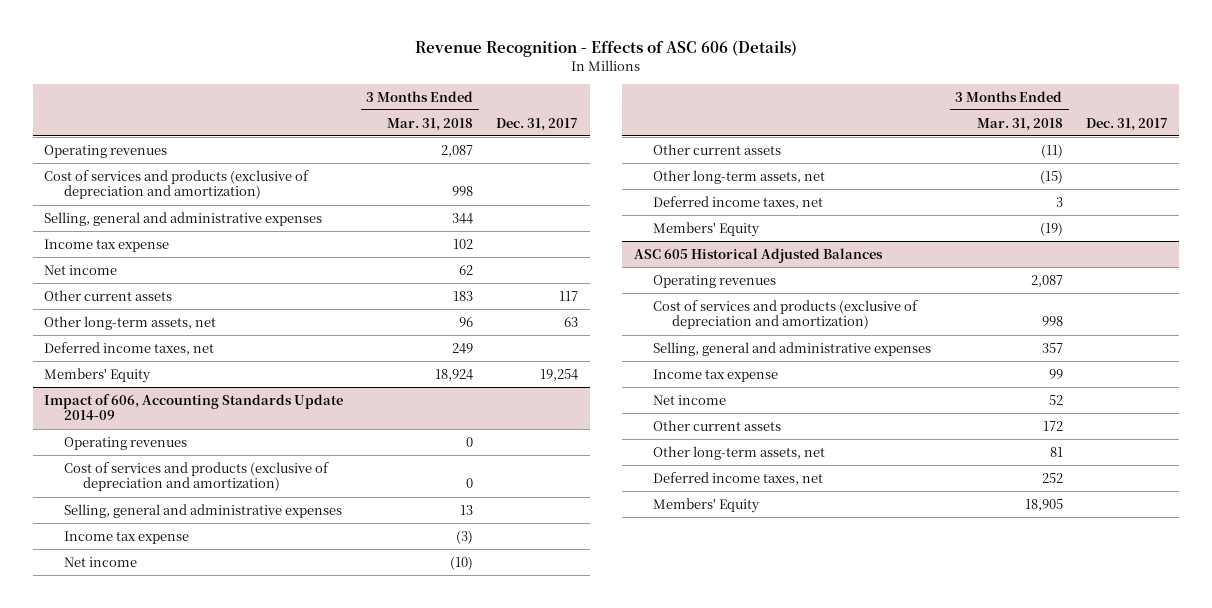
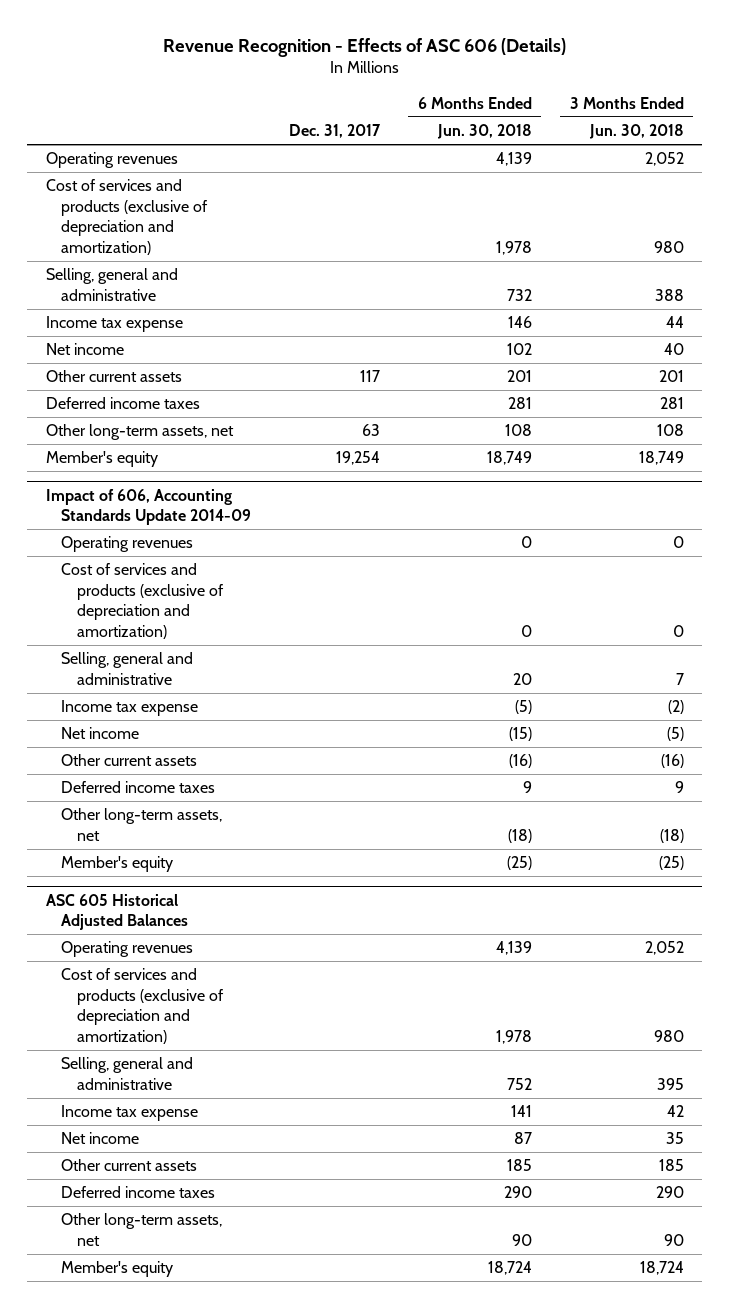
- | 3 Months Ended Mar. 31, 2018 | Dec. 31, 2017
+ | Dec. 31, 2017 | 6 Months Ended Jun. 30, 2018 | 3 Months Ended Jun. 30, 2018
- Selling, general and administrative expenses | 344 |
+ Selling, general and administrative | | 732 | 388
+ Deferred income taxes | | 281 | 281
- Deferred income taxes, net | 249 |
- Members' Equity | 18,924 | 19,254
+ Member's equity | 19,254 | 18,749 | 18,749
@ Impact of 606, Accounting Standards Update 2014-09
- Selling, general and administrative expenses | 13 |
+ Selling, general and administrative | | 20 | 7
+ Deferred income taxes | | 9 | 9
- Deferred income taxes, net | 3 |
- Members' Equity | (19) |
+ Member's equity | | (25) | (25)
@ ASC 605 Historical Adjusted Balances
- Selling, general and administrative expenses | 357 |
+ Selling, general and administrative | | 752 | 395
+ Deferred income taxes | | 290 | 290
- Deferred income taxes, net | 252 |
- Members' Equity | 18,905 |
+ Member's equity | | 18,724 | 18,724

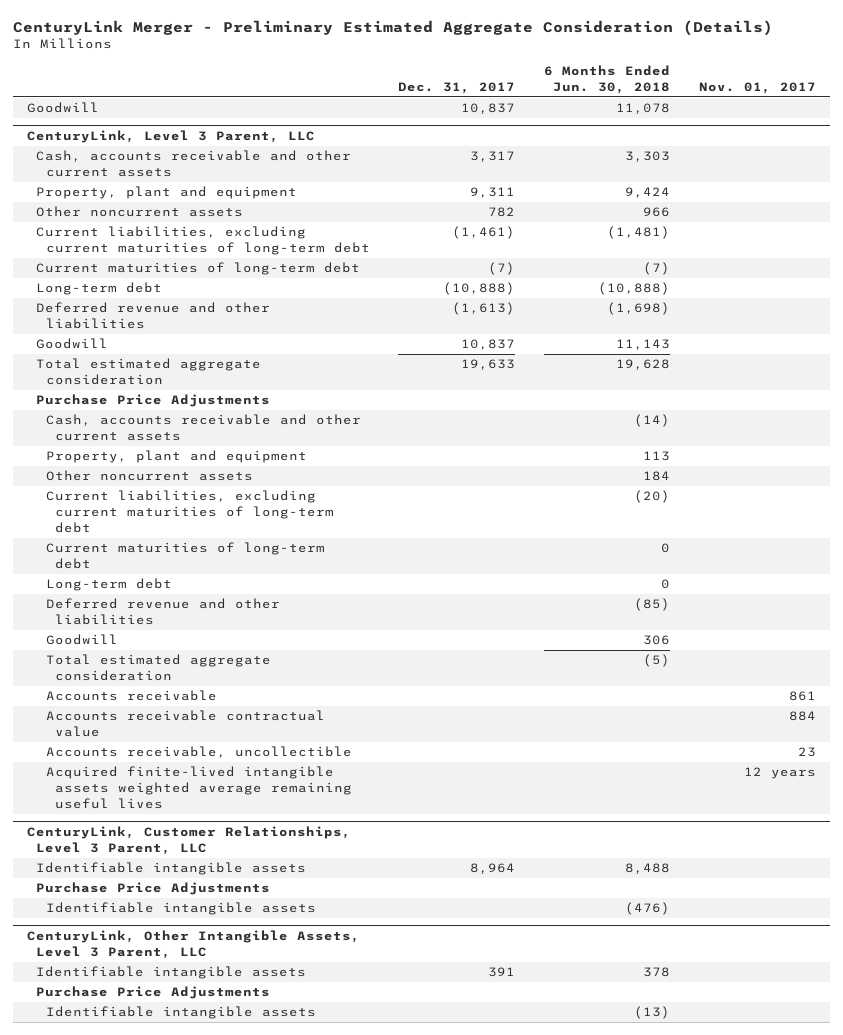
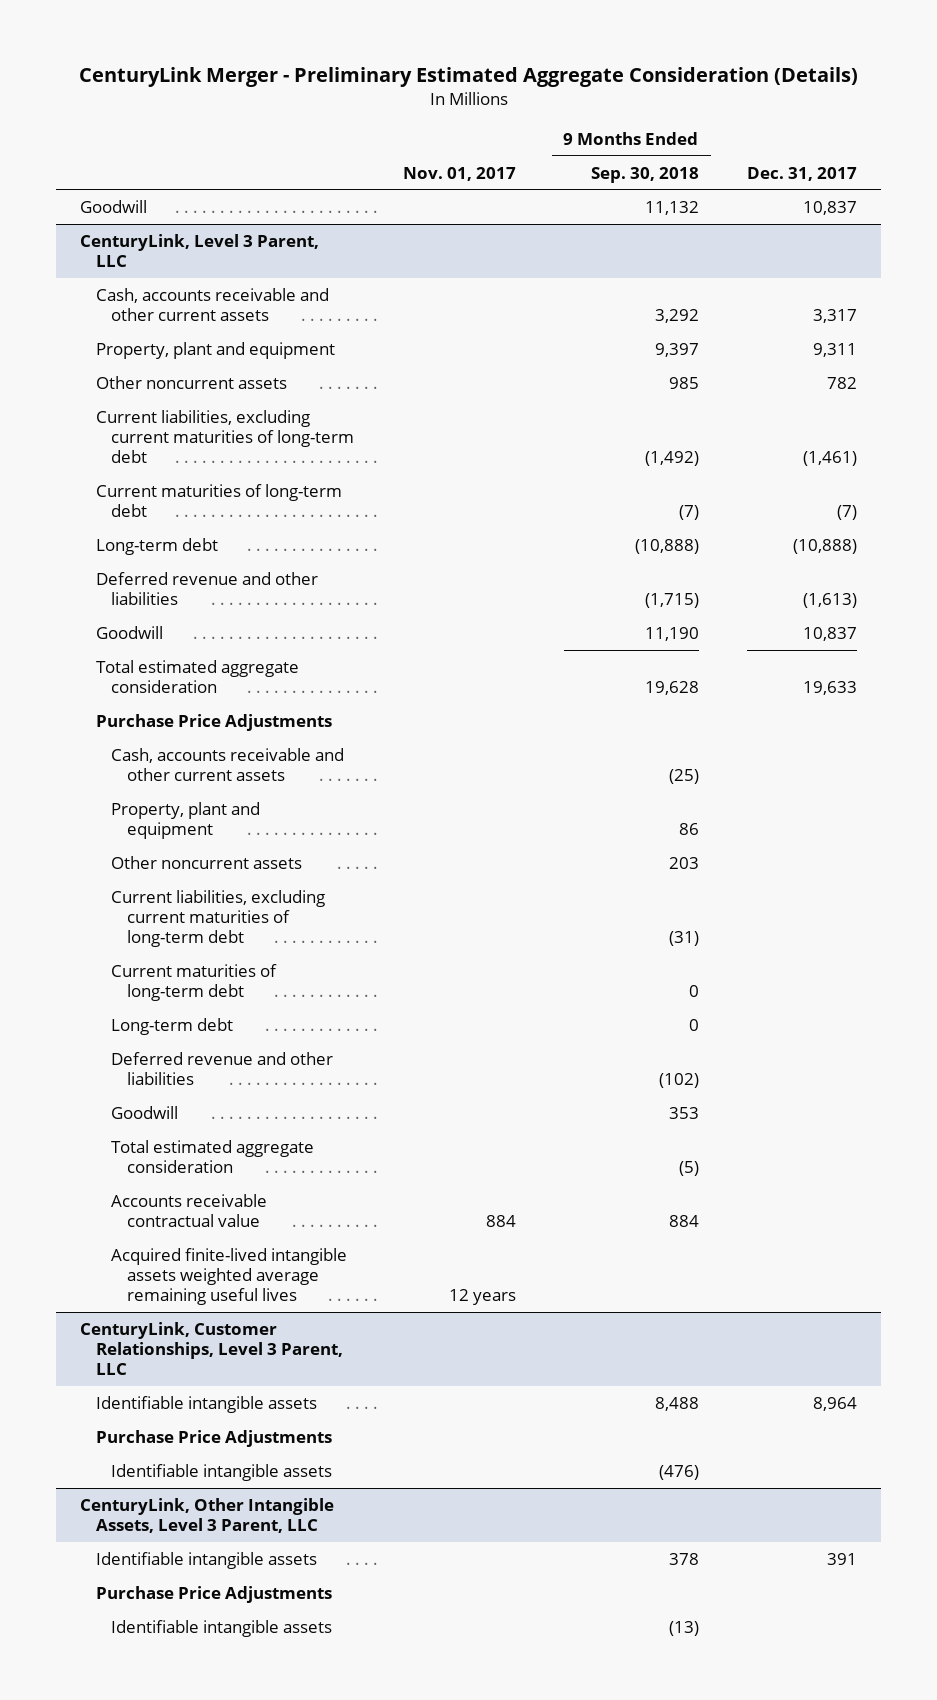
- | Dec. 31, 2017 | 6 Months Ended Jun. 30, 2018 | Nov. 01, 2017
+ | Nov. 01, 2017 | 9 Months Ended Sep. 30, 2018 | Dec. 31, 2017
@ CenturyLink, Level 3 Parent, LLC
- Accounts receivable | | | 861
- Accounts receivable, uncollectible | | | 23

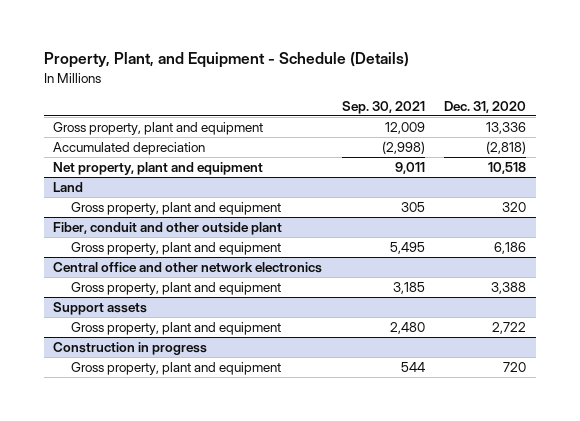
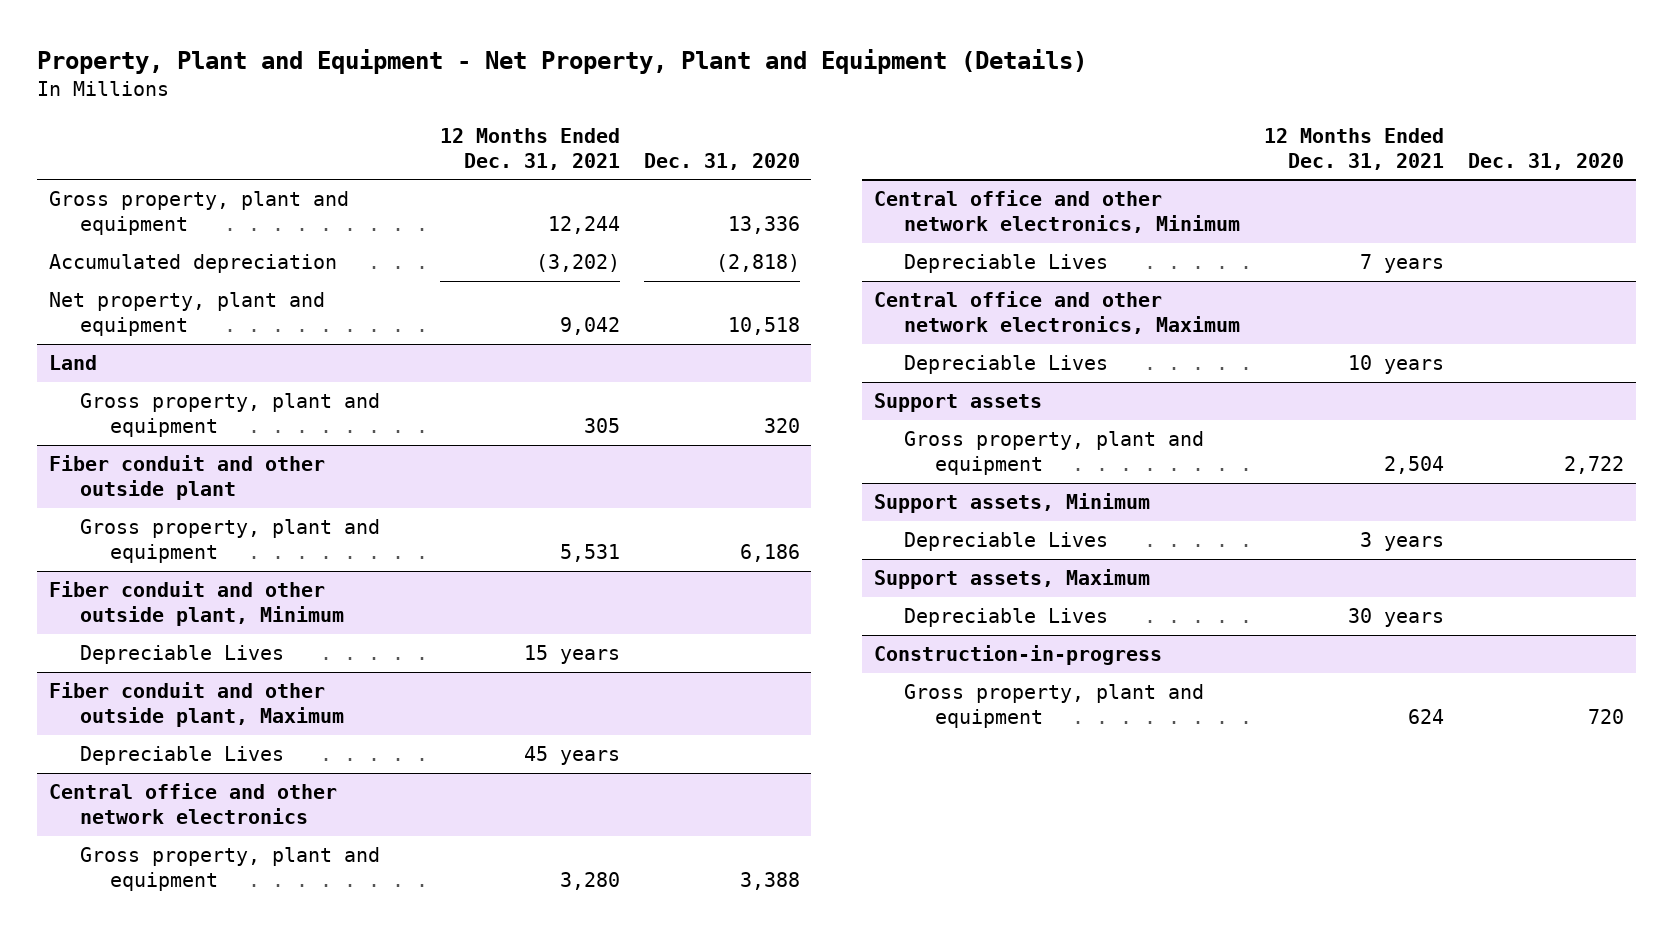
- Property, Plant, and Equipment - Schedule (Details)
+ Property, Plant and Equipment - Net Property, Plant and Equipment (Details)
- | Sep. 30, 2021 | Dec. 31, 2020
+ | 12 Months Ended Dec. 31, 2021 | Dec. 31, 2020
- Fiber, conduit and other outside plant
+ Fiber conduit and other outside plant
+ Fiber conduit and other outside plant, Minimum
+ Depreciable Lives | 15 years |
+ Fiber conduit and other outside plant, Maximum
+ Depreciable Lives | 45 years |
+ Central office and other network electronics, Minimum
+ Depreciable Lives | 7 years |
+ Central office and other network electronics, Maximum
+ Depreciable Lives | 10 years |
- Construction in progress
+ Support assets, Minimum
+ Depreciable Lives | 3 years |
+ Support assets, Maximum
+ Depreciable Lives | 30 years |
+ Construction-in-progress

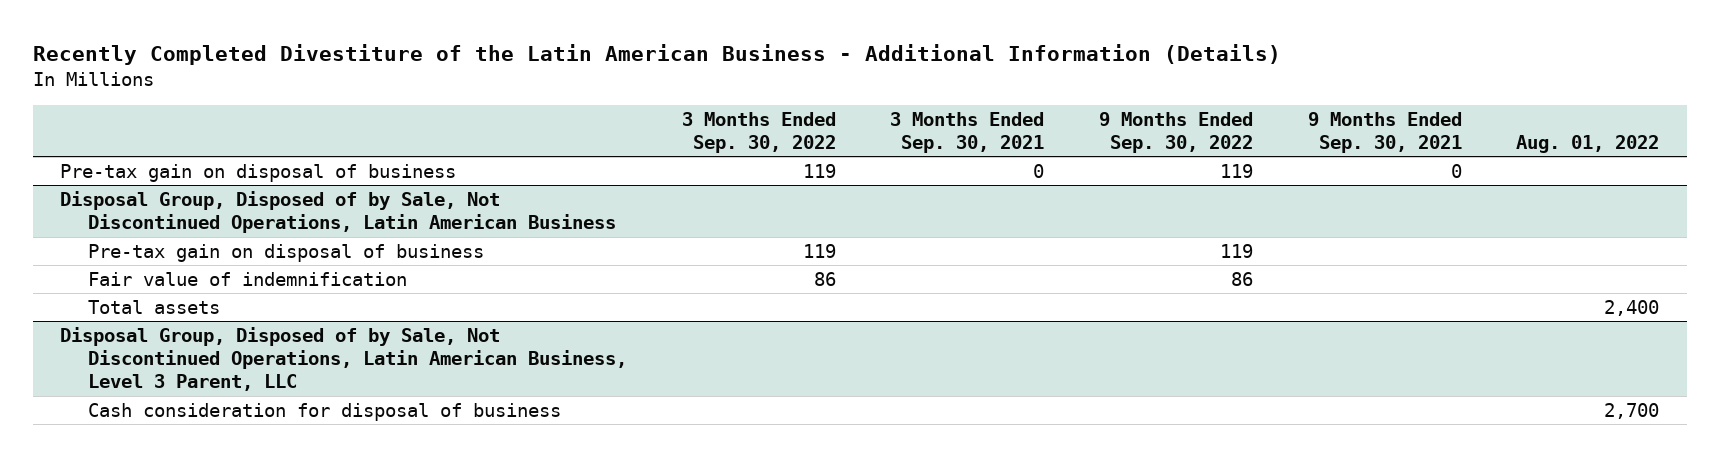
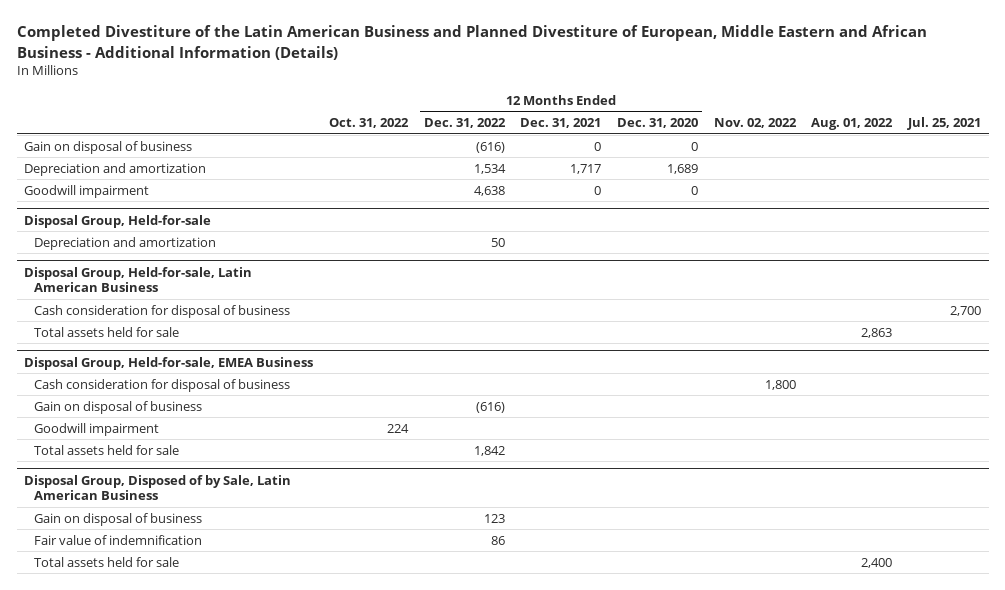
- Recently Completed Divestiture of the Latin American Business - Additional Information (Details)
+ Completed Divestiture of the Latin American Business and Planned Divestiture of European, Middle Eastern and African Business - Additional Information (Details)
- | 3 Months Ended Sep. 30, 2022 | 3 Months Ended Sep. 30, 2021 | 9 Months Ended Sep. 30, 2022 | 9 Months Ended Sep. 30, 2021 | Aug. 01, 2022
+ | Oct. 31, 2022 | 12 Months Ended Dec. 31, 2022 | 12 Months Ended Dec. 31, 2021 | 12 Months Ended Dec. 31, 2020 | Nov. 02, 2022 | Aug. 01, 2022 | Jul. 25, 2021
- Pre-tax gain on disposal of business | 119 | 0 | 119 | 0 |
- Disposal Group, Disposed of by Sale, Not Discontinued Operations, Latin American Business
- Pre-tax gain on disposal of business | 119 | | 119 | |
+ Gain on disposal of business | | (616) | 0 | 0 | | |
+ Depreciation and amortization | | 1,534 | 1,717 | 1,689 | | |
+ Goodwill impairment | | 4,638 | 0 | 0 | | |
+ Disposal Group, Held-for-sale
+ Depreciation and amortization | | 50 | | | | |
+ Disposal Group, Held-for-sale, Latin American Business
+ Cash consideration for disposal of business | | | | | | | 2,700
+ Total assets held for sale | | | | | | 2,863 |
+ Disposal Group, Held-for-sale, EMEA Business
+ Cash consideration for disposal of business | | | | | 1,800 | |
+ Gain on disposal of business | | (616) | | | | |
+ Goodwill impairment | 224 | | | | | |
+ Total assets held for sale | | 1,842 | | | | |
+ Disposal Group, Disposed of by Sale, Latin American Business
+ Gain on disposal of business | | 123 | | | | |
- Total assets | | | | | 2,400
- Disposal Group, Disposed of by Sale, Not Discontinued Operations, Latin American Business, Level 3 Parent, LLC
- Cash consideration for disposal of business | | | | | 2,700
+ Total assets held for sale | | | | | | 2,400 |

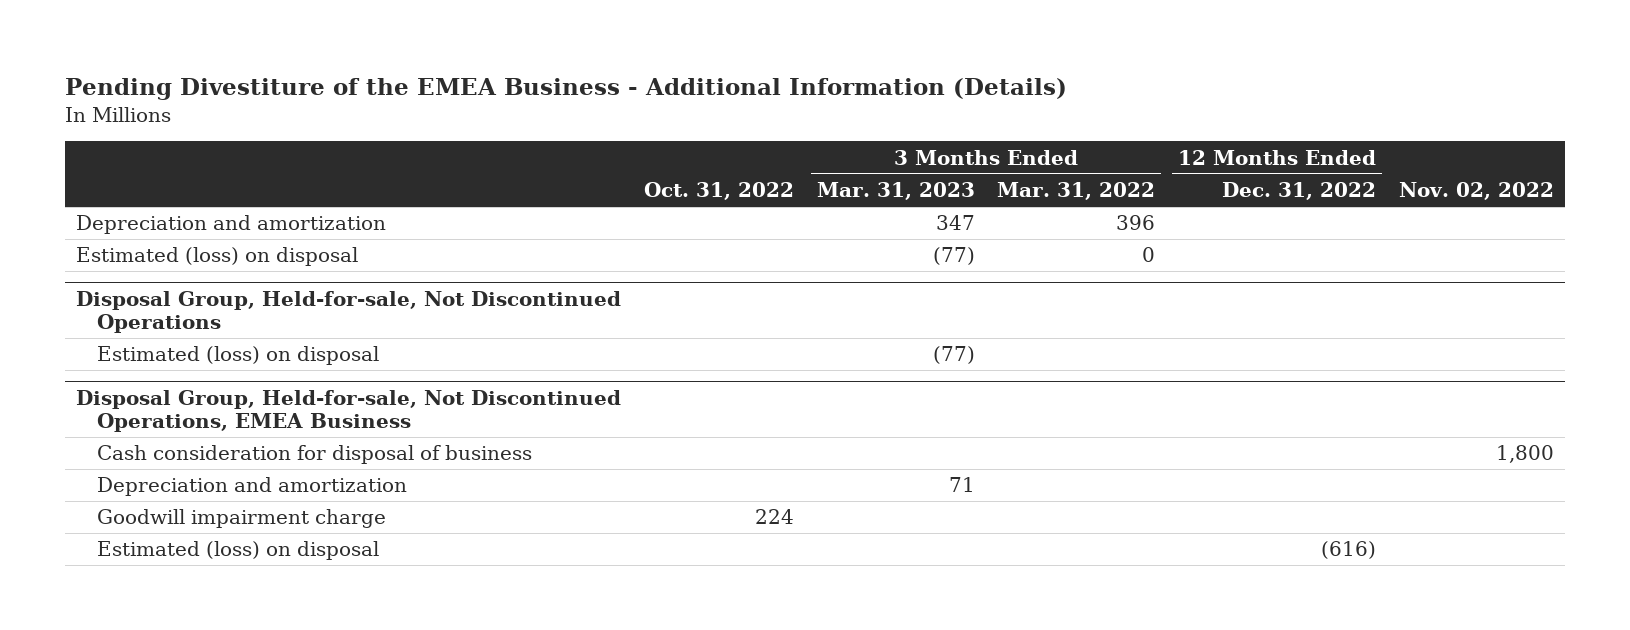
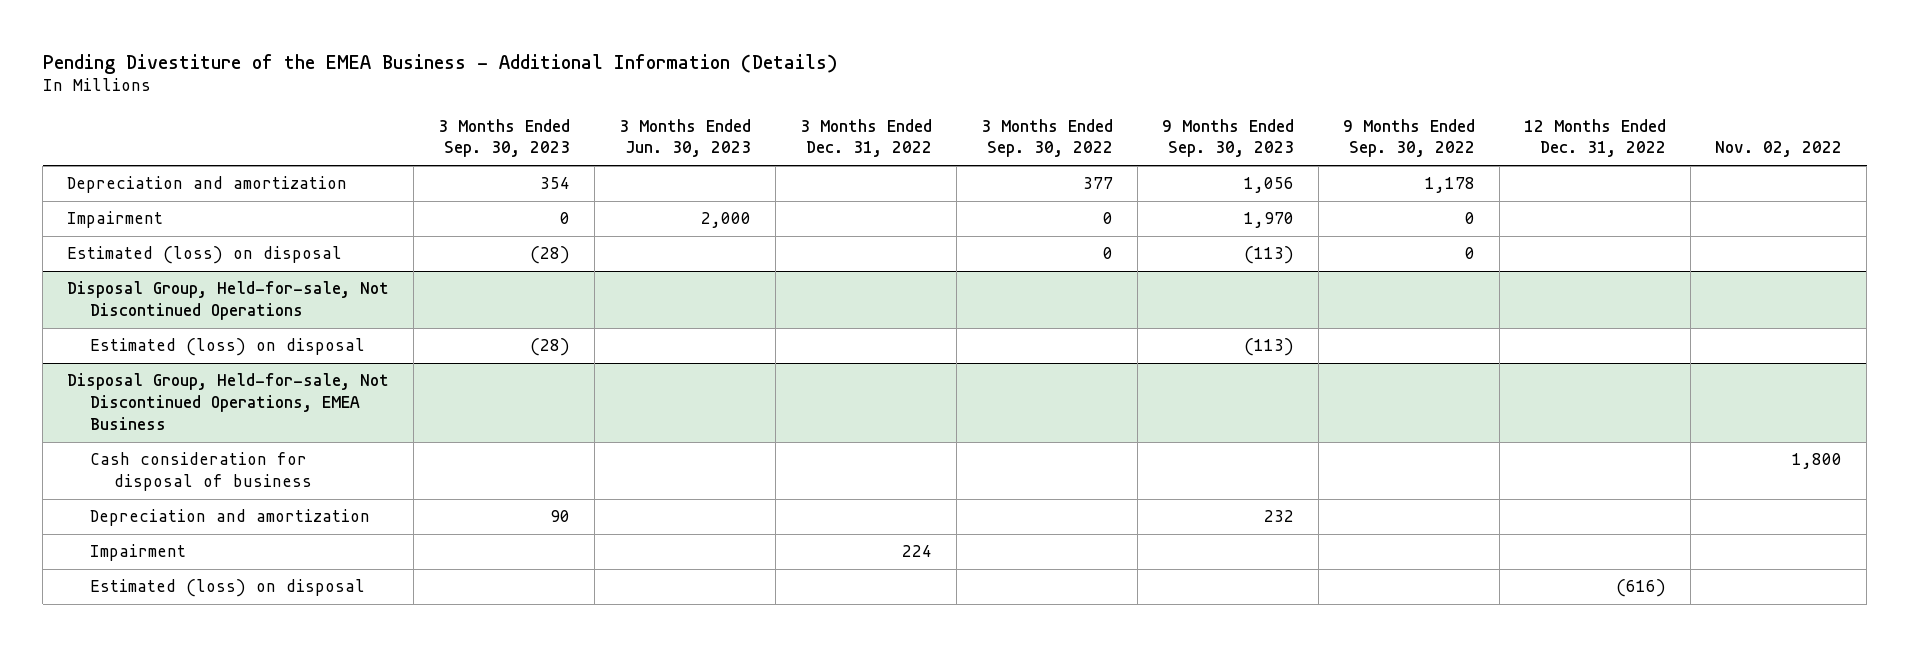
- | Oct. 31, 2022 | 3 Months Ended Mar. 31, 2023 | 3 Months Ended Mar. 31, 2022 | 12 Months Ended Dec. 31, 2022 | Nov. 02, 2022
+ | 3 Months Ended Sep. 30, 2023 | 3 Months Ended Jun. 30, 2023 | 3 Months Ended Dec. 31, 2022 | 3 Months Ended Sep. 30, 2022 | 9 Months Ended Sep. 30, 2023 | 9 Months Ended Sep. 30, 2022 | 12 Months Ended Dec. 31, 2022 | Nov. 02, 2022
+ Impairment | 0 | 2,000 | | 0 | 1,970 | 0 | |
@ Disposal Group, Held-for-sale, Not Discontinued Operations, EMEA Business
- Goodwill impairment charge | 224 | | | |
+ Impairment | | | 224 | | | | |

